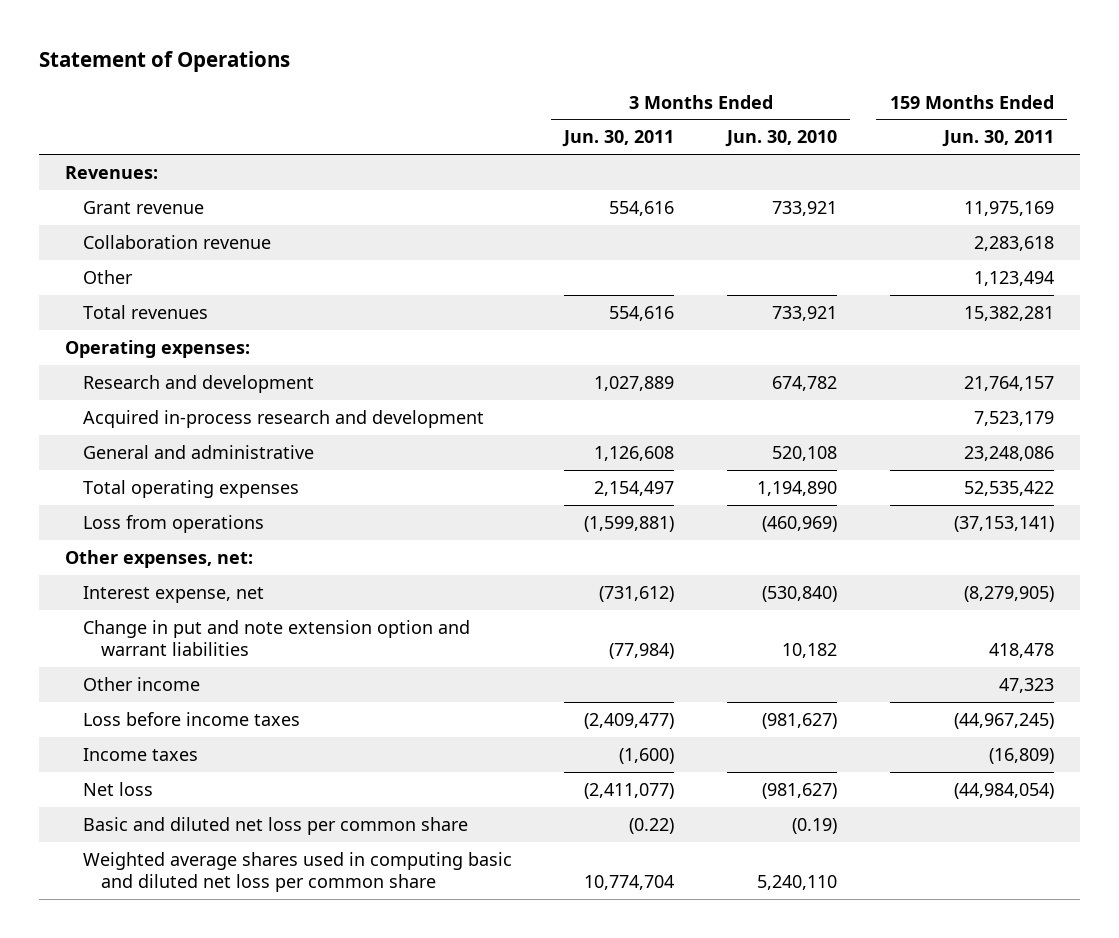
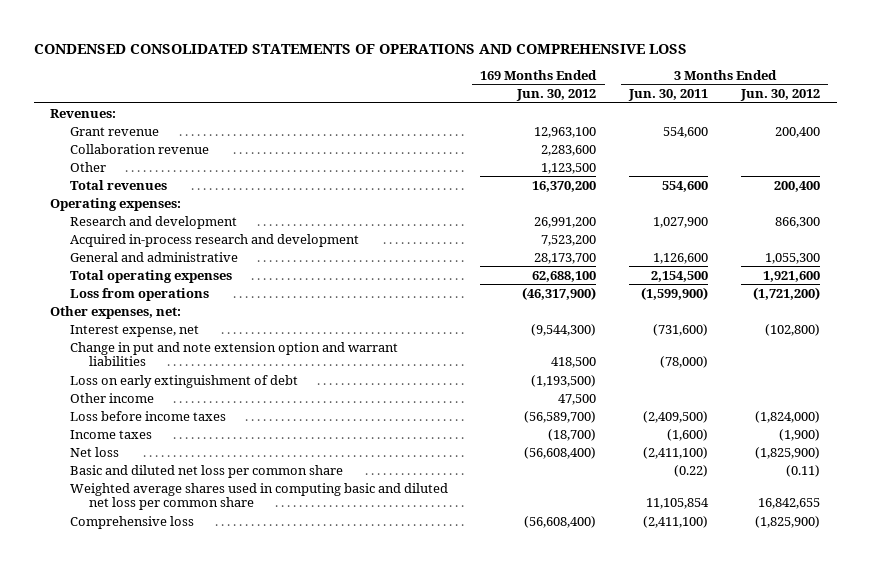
- Statement of Operations
+ CONDENSED CONSOLIDATED STATEMENTS OF OPERATIONS AND COMPREHENSIVE LOSS
- | 3 Months Ended Jun. 30, 2011 | 3 Months Ended Jun. 30, 2010 | 159 Months Ended Jun. 30, 2011
+ | 169 Months Ended Jun. 30, 2012 | 3 Months Ended Jun. 30, 2011 | 3 Months Ended Jun. 30, 2012
- Grant revenue | 554,616 | 733,921 | 11,975,169
+ Grant revenue | 12,963,100 | 554,600 | 200,400
- Total revenues | 554,616 | 733,921 | 15,382,281
+ Total revenues | 16,370,200 | 554,600 | 200,400
- Research and development | 1,027,889 | 674,782 | 21,764,157
+ Research and development | 26,991,200 | 1,027,900 | 866,300
- General and administrative | 1,126,608 | 520,108 | 23,248,086
- Total operating expenses | 2,154,497 | 1,194,890 | 52,535,422
- Loss from operations | (1,599,881) | (460,969) | (37,153,141)
+ General and administrative | 28,173,700 | 1,126,600 | 1,055,300
+ Total operating expenses | 62,688,100 | 2,154,500 | 1,921,600
+ Loss from operations | (46,317,900) | (1,599,900) | (1,721,200)
- Interest expense, net | (731,612) | (530,840) | (8,279,905)
- Change in put and note extension option and warrant liabilities | (77,984) | 10,182 | 418,478
+ Interest expense, net | (9,544,300) | (731,600) | (102,800)
+ Change in put and note extension option and warrant liabilities | 418,500 | (78,000) |
+ Loss on early extinguishment of debt | (1,193,500) | |
- Loss before income taxes | (2,409,477) | (981,627) | (44,967,245)
+ Loss before income taxes | (56,589,700) | (2,409,500) | (1,824,000)
- Net loss | (2,411,077) | (981,627) | (44,984,054)
+ Net loss | (56,608,400) | (2,411,100) | (1,825,900)
- Weighted average shares used in computing basic and diluted net loss per common share | 10,774,704 | 5,240,110 |
+ Weighted average shares used in computing basic and diluted net loss per common share | | 11,105,854 | 16,842,655
+ Comprehensive loss | (56,608,400) | (2,411,100) | (1,825,900)

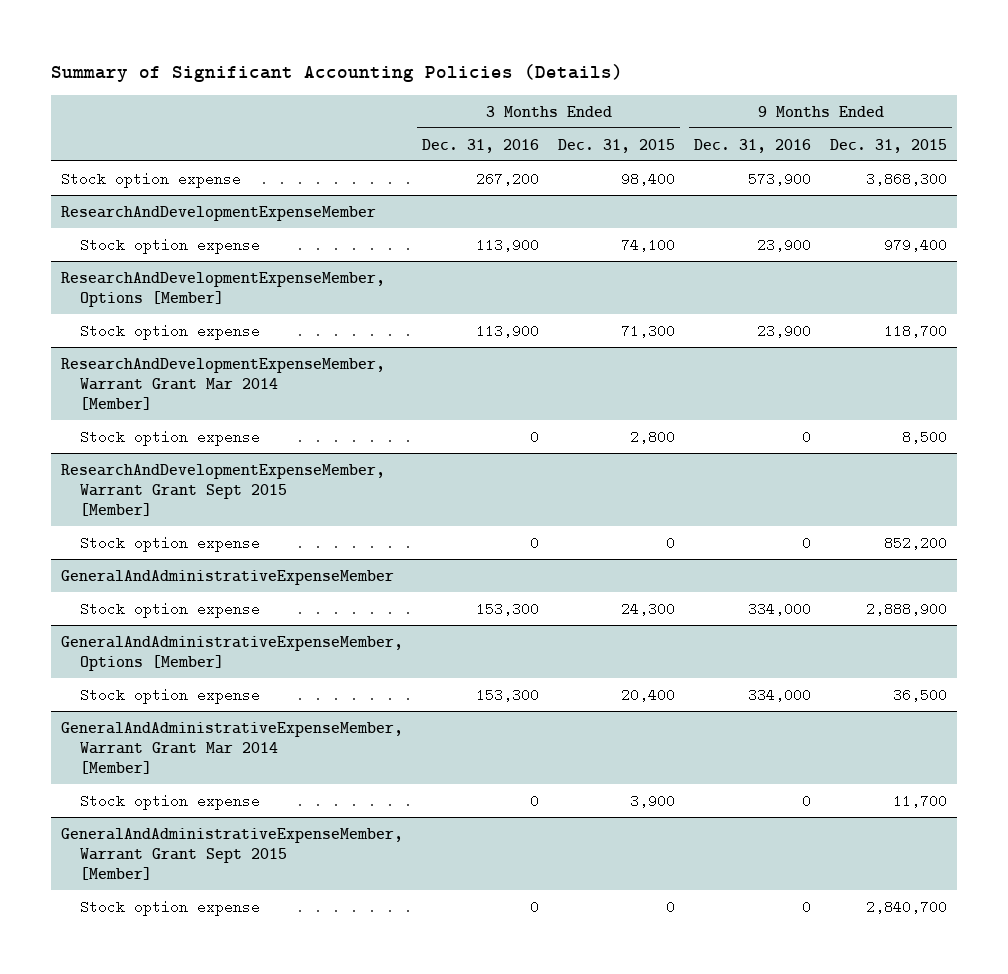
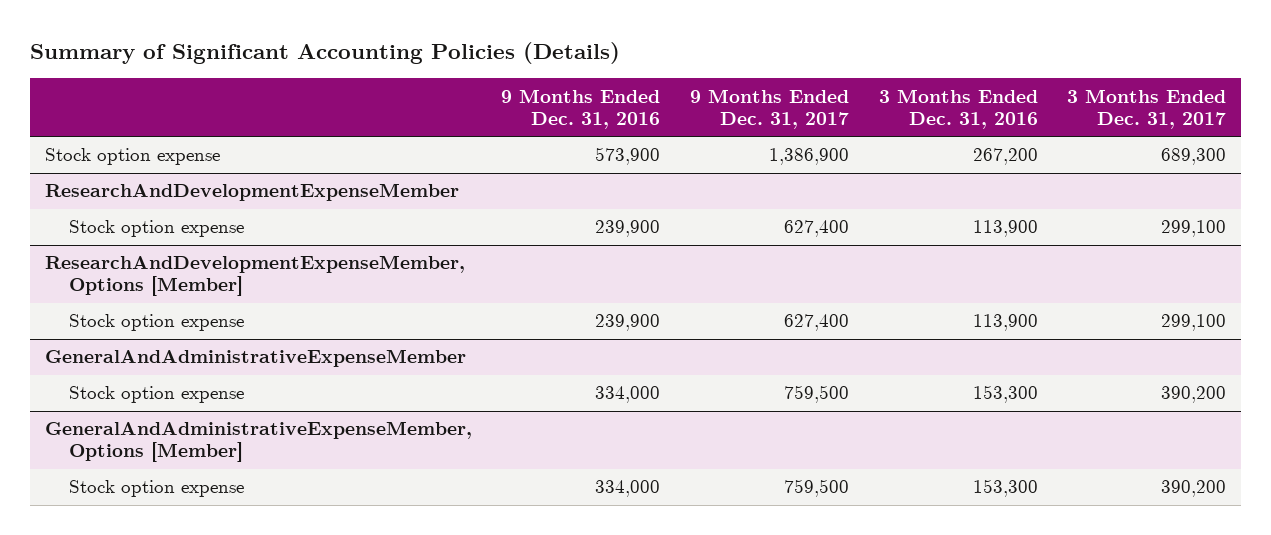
- | 3 Months Ended Dec. 31, 2016 | 3 Months Ended Dec. 31, 2015 | 9 Months Ended Dec. 31, 2016 | 9 Months Ended Dec. 31, 2015
+ | 9 Months Ended Dec. 31, 2016 | 9 Months Ended Dec. 31, 2017 | 3 Months Ended Dec. 31, 2016 | 3 Months Ended Dec. 31, 2017
@ ResearchAndDevelopmentExpenseMember
- Stock option expense | 113,900 | 74,100 | 23,900 | 979,400
+ Stock option expense | 239,900 | 627,400 | 113,900 | 299,100
@ ResearchAndDevelopmentExpenseMember, Options [Member]
- Stock option expense | 113,900 | 71,300 | 23,900 | 118,700
- ResearchAndDevelopmentExpenseMember, Warrant Grant Mar 2014 [Member]
- Stock option expense | 0 | 2,800 | 0 | 8,500
- ResearchAndDevelopmentExpenseMember, Warrant Grant Sept 2015 [Member]
- Stock option expense | 0 | 0 | 0 | 852,200
@ ResearchAndDevelopmentExpenseMember, Options [Member]
+ Stock option expense | 239,900 | 627,400 | 113,900 | 299,100
- GeneralAndAdministrativeExpenseMember, Warrant Grant Mar 2014 [Member]
- Stock option expense | 0 | 3,900 | 0 | 11,700
- GeneralAndAdministrativeExpenseMember, Warrant Grant Sept 2015 [Member]
- Stock option expense | 0 | 0 | 0 | 2,840,700

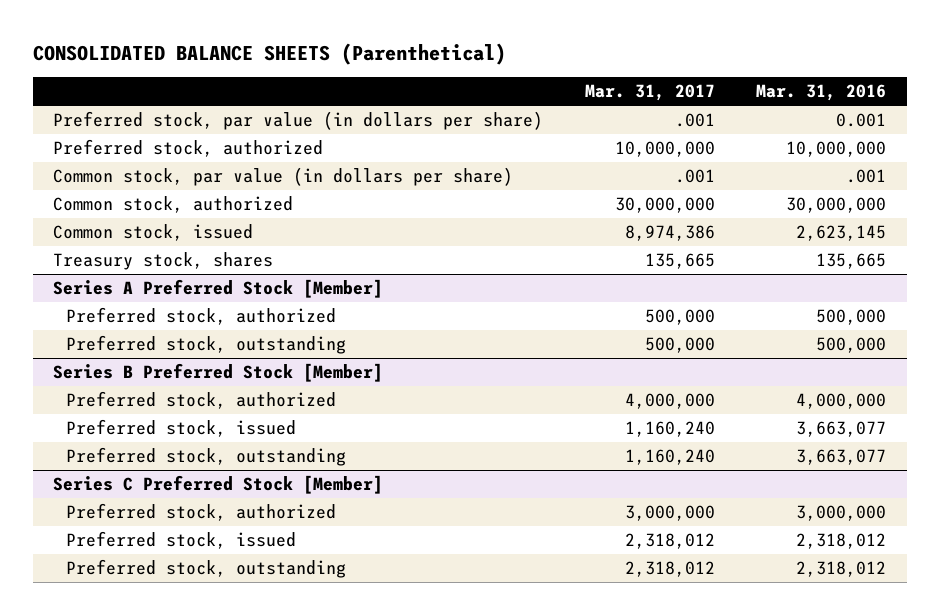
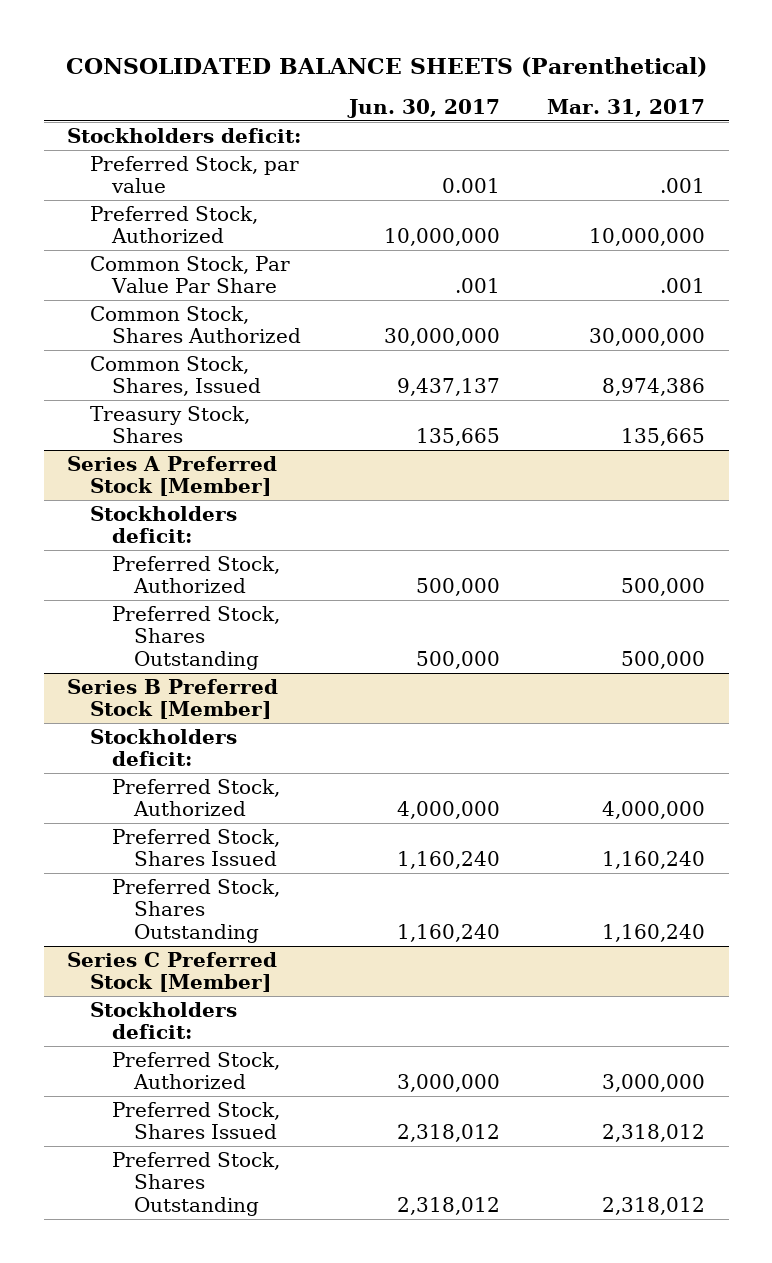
- | Mar. 31, 2017 | Mar. 31, 2016
+ | Jun. 30, 2017 | Mar. 31, 2017
- Preferred stock, par value (in dollars per share) | .001 | 0.001
- Preferred stock, authorized | 10,000,000 | 10,000,000
- Common stock, par value (in dollars per share) | .001 | .001
- Common stock, authorized | 30,000,000 | 30,000,000
- Common stock, issued | 8,974,386 | 2,623,145
- Treasury stock, shares | 135,665 | 135,665
+ Stockholders deficit:
+ Preferred Stock, par value | 0.001 | .001
+ Preferred Stock, Authorized | 10,000,000 | 10,000,000
+ Common Stock, Par Value Par Share | .001 | .001
+ Common Stock, Shares Authorized | 30,000,000 | 30,000,000
+ Common Stock, Shares, Issued | 9,437,137 | 8,974,386
+ Treasury Stock, Shares | 135,665 | 135,665
@ Series A Preferred Stock [Member]
- Preferred stock, authorized | 500,000 | 500,000
- Preferred stock, outstanding | 500,000 | 500,000
+ Stockholders deficit:
+ Preferred Stock, Authorized | 500,000 | 500,000
+ Preferred Stock, Shares Outstanding | 500,000 | 500,000
@ Series B Preferred Stock [Member]
- Preferred stock, authorized | 4,000,000 | 4,000,000
- Preferred stock, issued | 1,160,240 | 3,663,077
- Preferred stock, outstanding | 1,160,240 | 3,663,077
+ Stockholders deficit:
+ Preferred Stock, Authorized | 4,000,000 | 4,000,000
+ Preferred Stock, Shares Issued | 1,160,240 | 1,160,240
+ Preferred Stock, Shares Outstanding | 1,160,240 | 1,160,240
@ Series C Preferred Stock [Member]
- Preferred stock, authorized | 3,000,000 | 3,000,000
- Preferred stock, issued | 2,318,012 | 2,318,012
- Preferred stock, outstanding | 2,318,012 | 2,318,012
+ Stockholders deficit:
+ Preferred Stock, Authorized | 3,000,000 | 3,000,000
+ Preferred Stock, Shares Issued | 2,318,012 | 2,318,012
+ Preferred Stock, Shares Outstanding | 2,318,012 | 2,318,012

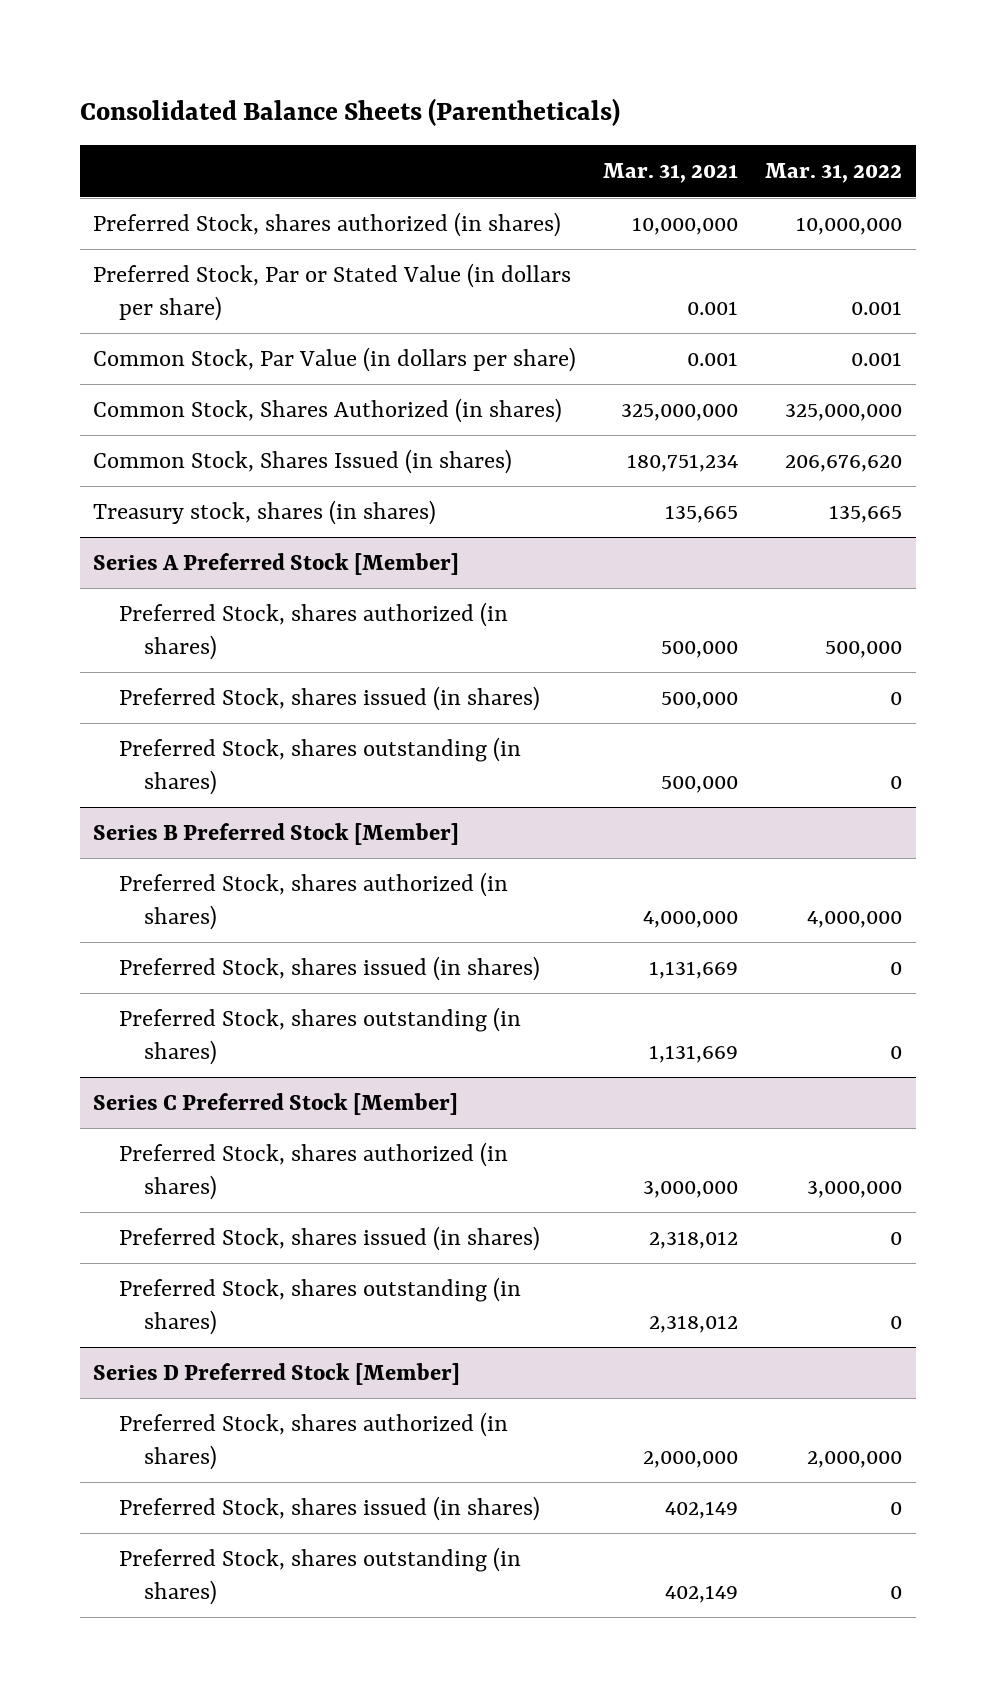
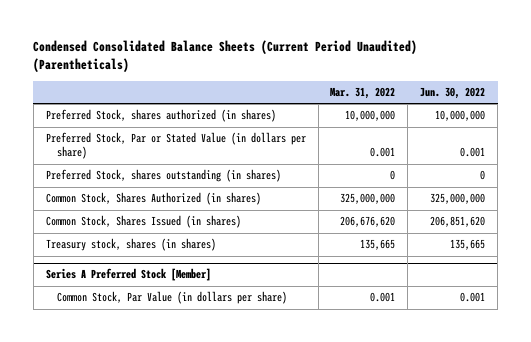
- Consolidated Balance Sheets (Parentheticals)
+ Condensed Consolidated Balance Sheets (Current Period Unaudited) (Parentheticals)
- | Mar. 31, 2021 | Mar. 31, 2022
+ | Mar. 31, 2022 | Jun. 30, 2022
- Common Stock, Par Value (in dollars per share) | 0.001 | 0.001
+ Preferred Stock, shares outstanding (in shares) | 0 | 0
@ Series A Preferred Stock [Member]
- Preferred Stock, shares authorized (in shares) | 500,000 | 500,000
- Preferred Stock, shares issued (in shares) | 500,000 | 0
- Preferred Stock, shares outstanding (in shares) | 500,000 | 0
- Series B Preferred Stock [Member]
- Preferred Stock, shares authorized (in shares) | 4,000,000 | 4,000,000
- Preferred Stock, shares issued (in shares) | 1,131,669 | 0
- Preferred Stock, shares outstanding (in shares) | 1,131,669 | 0
- Series C Preferred Stock [Member]
- Preferred Stock, shares authorized (in shares) | 3,000,000 | 3,000,000
- Preferred Stock, shares issued (in shares) | 2,318,012 | 0
- Preferred Stock, shares outstanding (in shares) | 2,318,012 | 0
- Series D Preferred Stock [Member]
- Preferred Stock, shares authorized (in shares) | 2,000,000 | 2,000,000
- Preferred Stock, shares issued (in shares) | 402,149 | 0
- Preferred Stock, shares outstanding (in shares) | 402,149 | 0
@ Series A Preferred Stock [Member]
+ Common Stock, Par Value (in dollars per share) | 0.001 | 0.001

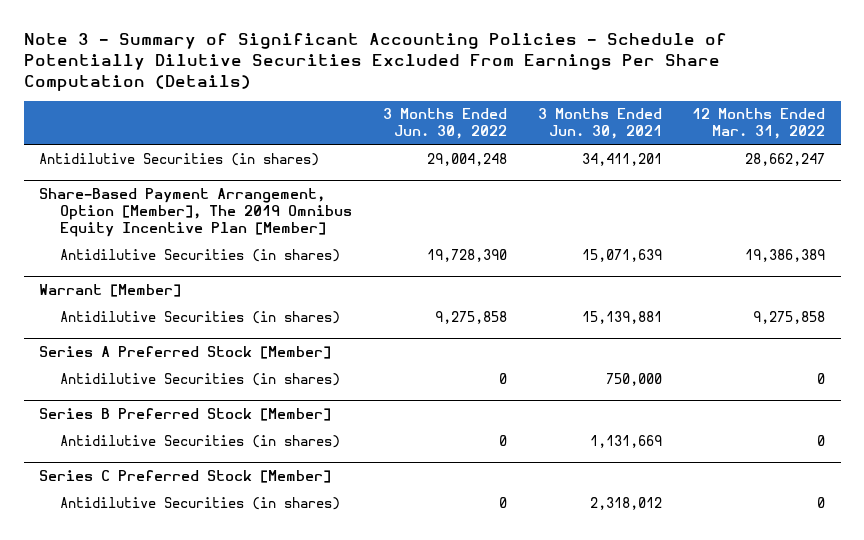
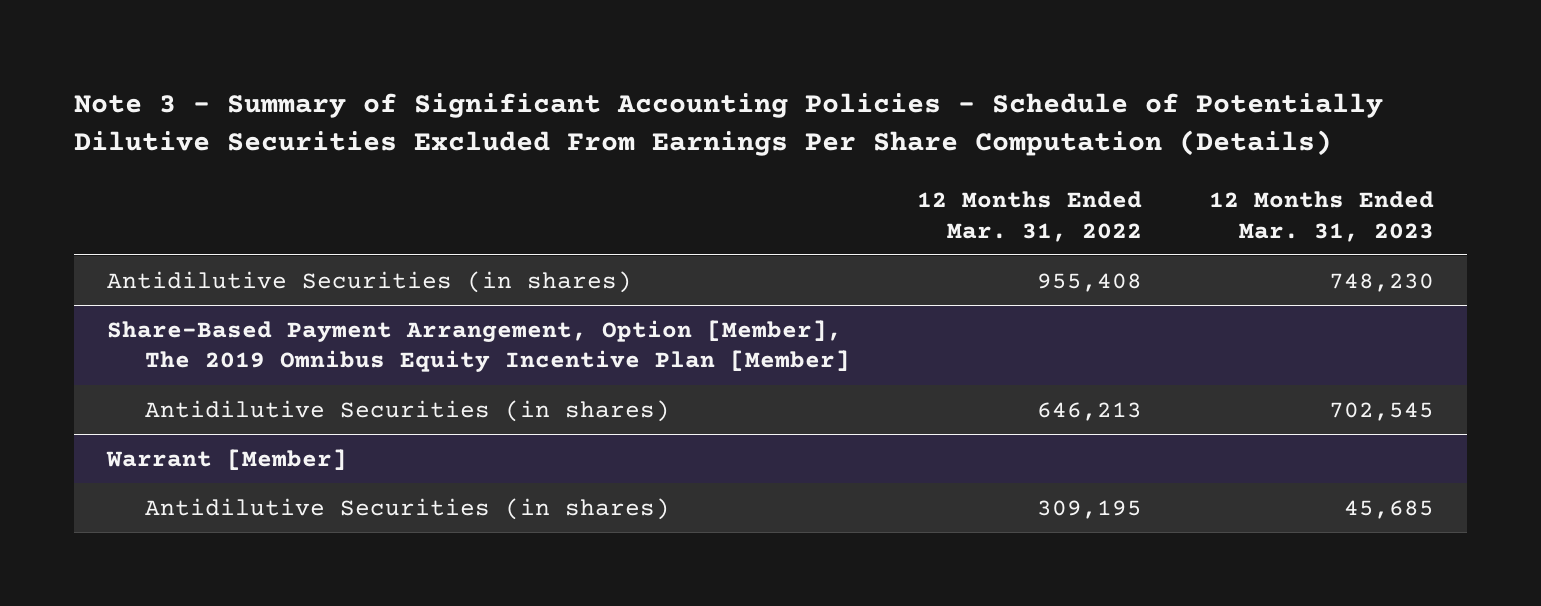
- | 3 Months Ended Jun. 30, 2022 | 3 Months Ended Jun. 30, 2021 | 12 Months Ended Mar. 31, 2022
+ | 12 Months Ended Mar. 31, 2022 | 12 Months Ended Mar. 31, 2023
- Antidilutive Securities (in shares) | 29,004,248 | 34,411,201 | 28,662,247
+ Antidilutive Securities (in shares) | 955,408 | 748,230
@ Share-Based Payment Arrangement, Option [Member], The 2019 Omnibus Equity Incentive Plan [Member]
- Antidilutive Securities (in shares) | 19,728,390 | 15,071,639 | 19,386,389
+ Antidilutive Securities (in shares) | 646,213 | 702,545
@ Warrant [Member]
- Antidilutive Securities (in shares) | 9,275,858 | 15,139,881 | 9,275,858
- Series A Preferred Stock [Member]
- Antidilutive Securities (in shares) | 0 | 750,000 | 0
- Series B Preferred Stock [Member]
- Antidilutive Securities (in shares) | 0 | 1,131,669 | 0
- Series C Preferred Stock [Member]
- Antidilutive Securities (in shares) | 0 | 2,318,012 | 0
@ Warrant [Member]
+ Antidilutive Securities (in shares) | 309,195 | 45,685

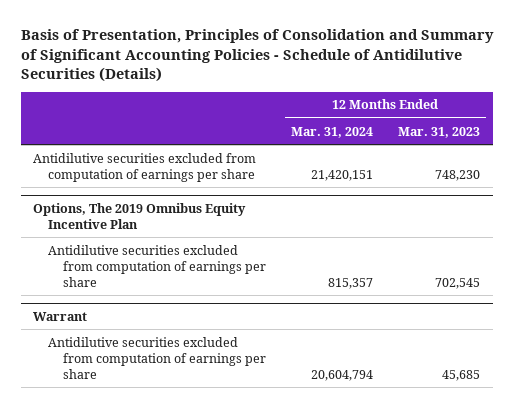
- Note 3 - Summary of Significant Accounting Policies - Schedule of Potentially Dilutive Securities Excluded From Earnings Per Share Computation (Details)
+ Basis of Presentation, Principles of Consolidation and Summary of Significant Accounting Policies - Schedule of Antidilutive Securities (Details)
- | 12 Months Ended Mar. 31, 2022 | 12 Months Ended Mar. 31, 2023
+ | 12 Months Ended Mar. 31, 2024 | 12 Months Ended Mar. 31, 2023
- Antidilutive Securities (in shares) | 955,408 | 748,230
- Share-Based Payment Arrangement, Option [Member], The 2019 Omnibus Equity Incentive Plan [Member]
- Antidilutive Securities (in shares) | 646,213 | 702,545
- Warrant [Member]
- Antidilutive Securities (in shares) | 309,195 | 45,685
+ Antidilutive securities excluded from computation of earnings per share | 21,420,151 | 748,230
+ Options, The 2019 Omnibus Equity Incentive Plan
+ Antidilutive securities excluded from computation of earnings per share | 815,357 | 702,545
+ Warrant
+ Antidilutive securities excluded from computation of earnings per share | 20,604,794 | 45,685

